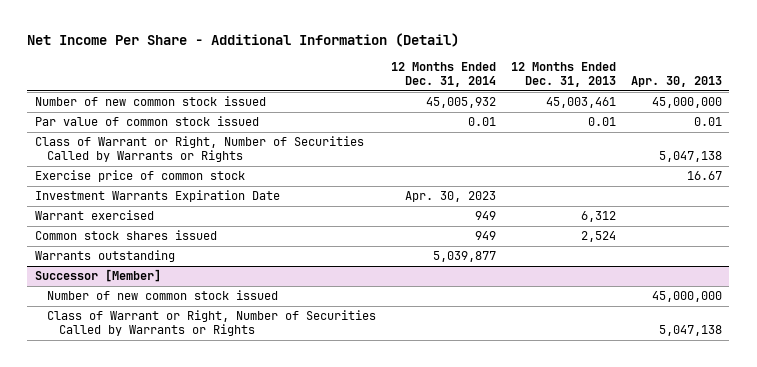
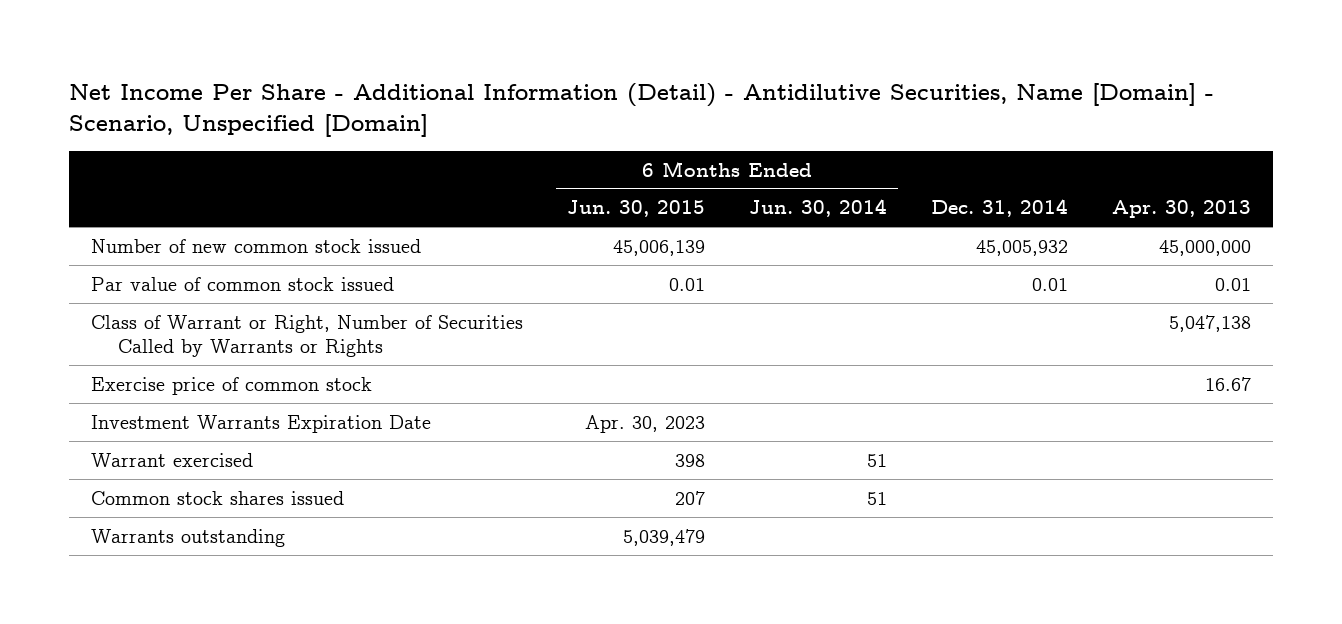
- Net Income Per Share - Additional Information (Detail)
+ Net Income Per Share - Additional Information (Detail) - Antidilutive Securities, Name [Domain] - Scenario, Unspecified [Domain]
- | 12 Months Ended Dec. 31, 2014 | 12 Months Ended Dec. 31, 2013 | Apr. 30, 2013
+ | 6 Months Ended Jun. 30, 2015 | 6 Months Ended Jun. 30, 2014 | Dec. 31, 2014 | Apr. 30, 2013
- Successor [Member]
- Number of new common stock issued | | | 45,000,000
- Class of Warrant or Right, Number of Securities Called by Warrants or Rights | | | 5,047,138

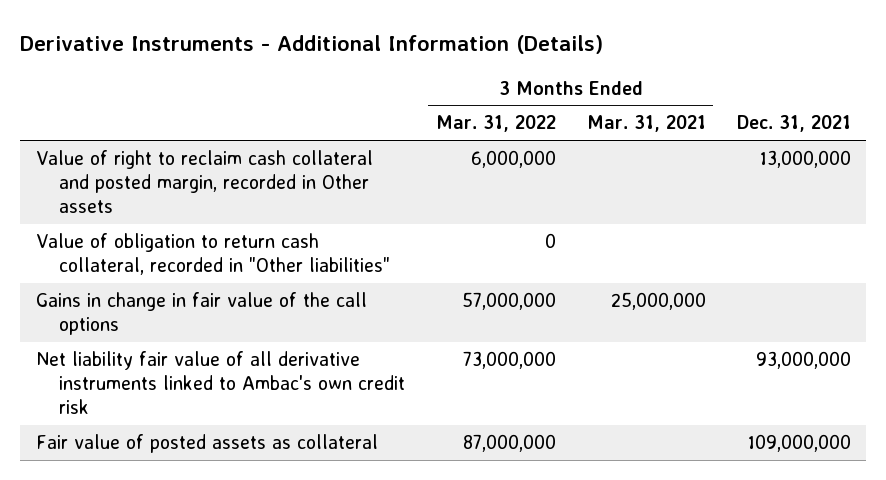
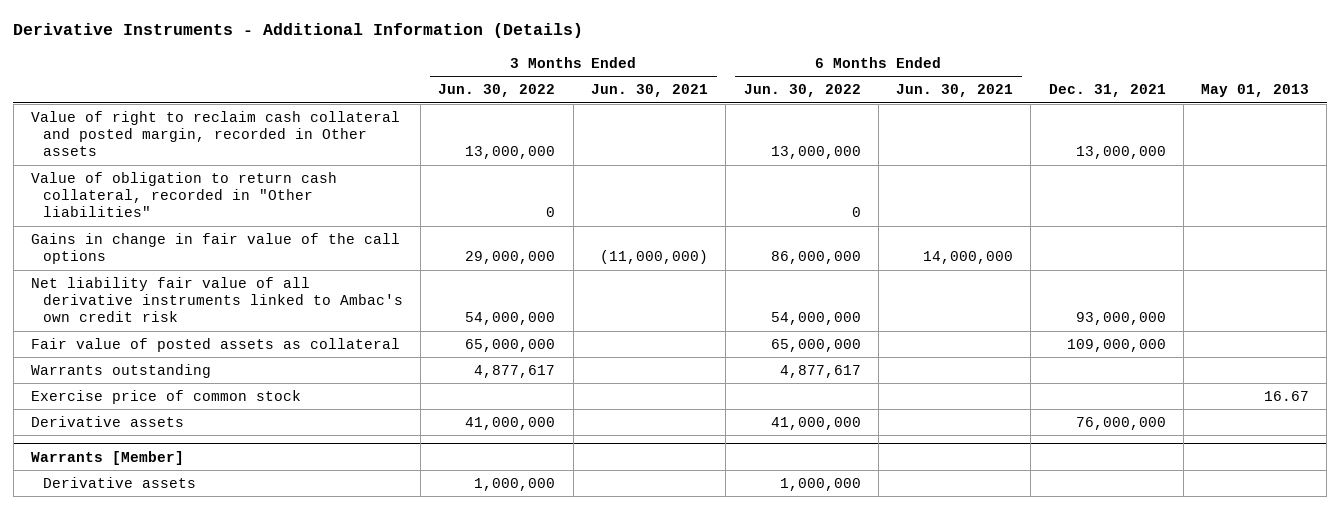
- | 3 Months Ended Mar. 31, 2022 | 3 Months Ended Mar. 31, 2021 | Dec. 31, 2021
+ | 3 Months Ended Jun. 30, 2022 | 3 Months Ended Jun. 30, 2021 | 6 Months Ended Jun. 30, 2022 | 6 Months Ended Jun. 30, 2021 | Dec. 31, 2021 | May 01, 2013
+ Warrants outstanding | 4,877,617 | | 4,877,617 | | |
+ Exercise price of common stock | | | | | | 16.67
+ Derivative assets | 41,000,000 | | 41,000,000 | | 76,000,000 |
+ Warrants [Member]
+ Derivative assets | 1,000,000 | | 1,000,000 | | |

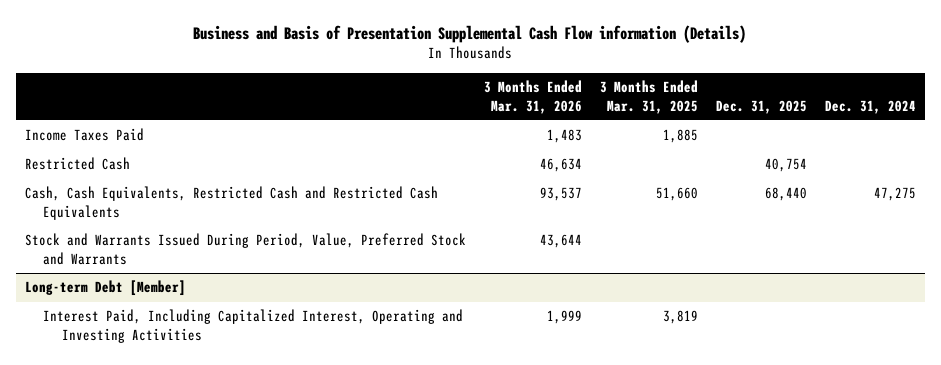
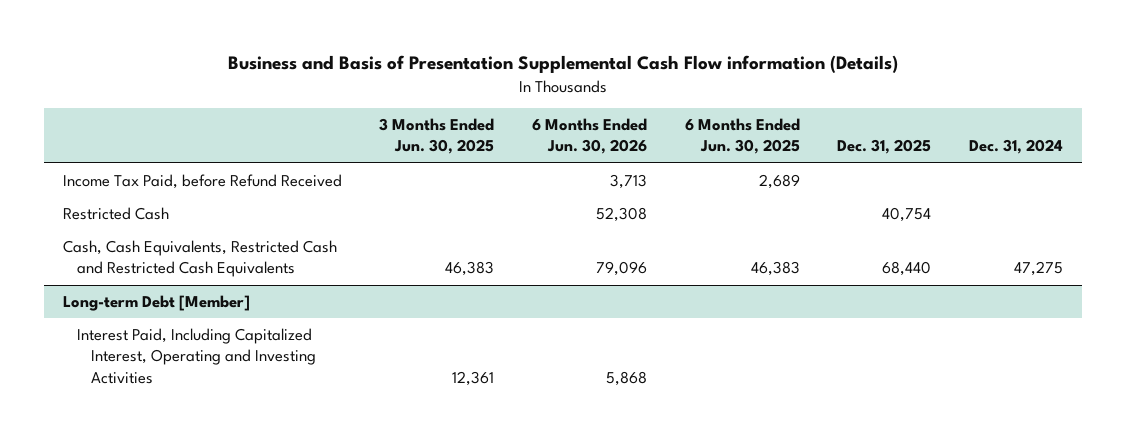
- | 3 Months Ended Mar. 31, 2026 | 3 Months Ended Mar. 31, 2025 | Dec. 31, 2025 | Dec. 31, 2024
+ | 3 Months Ended Jun. 30, 2025 | 6 Months Ended Jun. 30, 2026 | 6 Months Ended Jun. 30, 2025 | Dec. 31, 2025 | Dec. 31, 2024
- Income Taxes Paid | 1,483 | 1,885 | |
+ Income Tax Paid, before Refund Received | | 3,713 | 2,689 | |
- Stock and Warrants Issued During Period, Value, Preferred Stock and Warrants | 43,644 | | |

